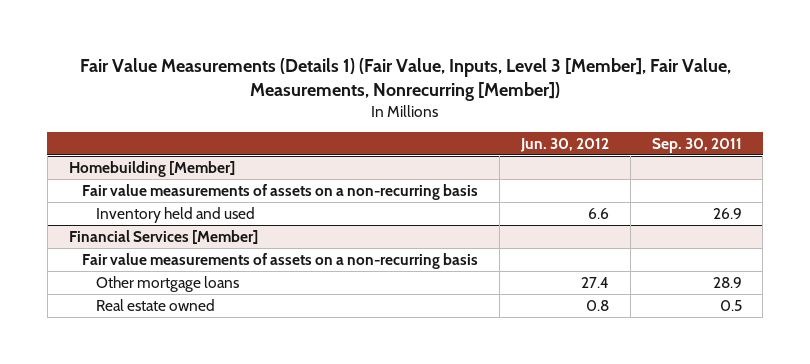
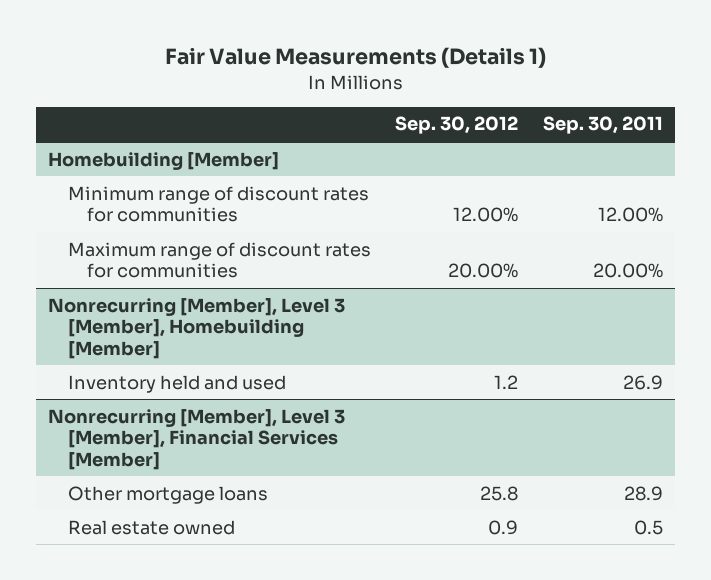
- Fair Value Measurements (Details 1) (Fair Value, Inputs, Level 3 [Member], Fair Value, Measurements, Nonrecurring [Member])
+ Fair Value Measurements (Details 1)
- | Jun. 30, 2012 | Sep. 30, 2011
+ | Sep. 30, 2012 | Sep. 30, 2011
@ Homebuilding [Member]
- Fair value measurements of assets on a non-recurring basis
+ Minimum range of discount rates for communities | 12.00% | 12.00%
+ Maximum range of discount rates for communities | 20.00% | 20.00%
+ Nonrecurring [Member], Level 3 [Member], Homebuilding [Member]
- Financial Services [Member]
- Fair value measurements of assets on a non-recurring basis
+ Nonrecurring [Member], Level 3 [Member], Financial Services [Member]

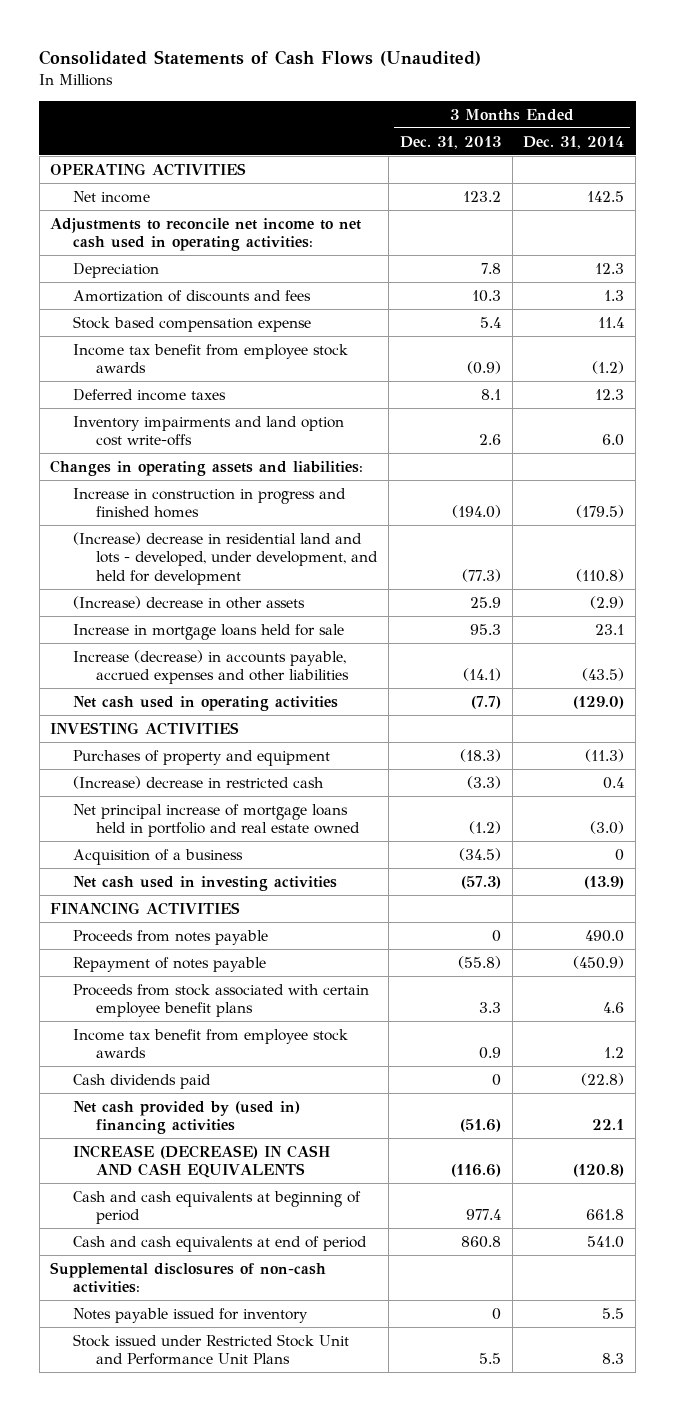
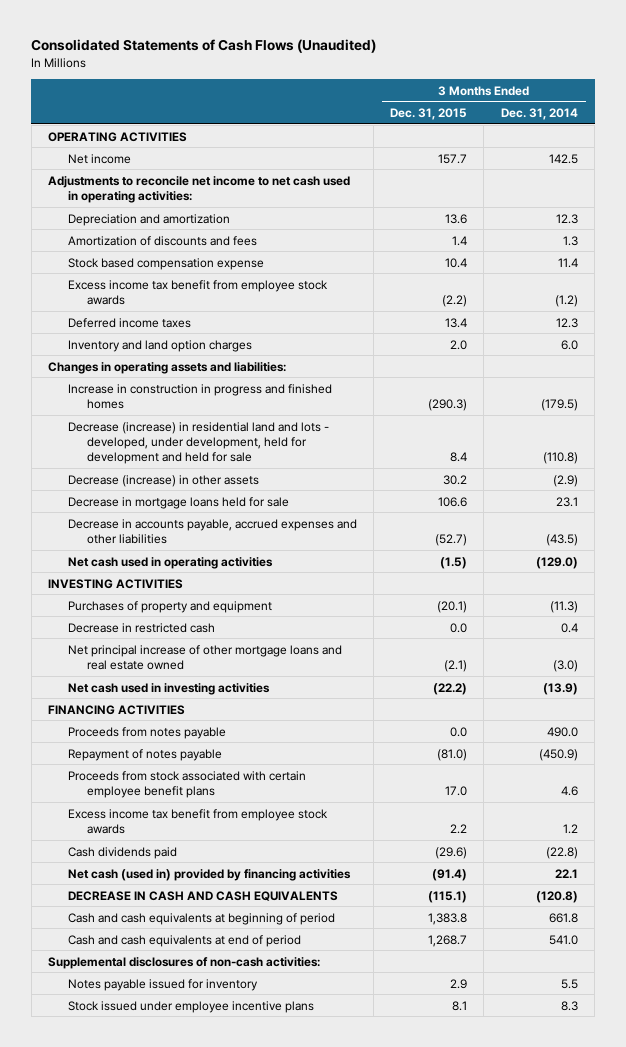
- | 3 Months Ended Dec. 31, 2013 | 3 Months Ended Dec. 31, 2014
+ | 3 Months Ended Dec. 31, 2015 | 3 Months Ended Dec. 31, 2014
- Depreciation | 7.8 | 12.3
+ Depreciation and amortization | 13.6 | 12.3
- Income tax benefit from employee stock awards | (0.9) | (1.2)
+ Excess income tax benefit from employee stock awards | (2.2) | (1.2)
- Inventory impairments and land option cost write-offs | 2.6 | 6.0
+ Inventory and land option charges | 2.0 | 6.0
- (Increase) decrease in residential land and lots - developed, under development, and held for development | (77.3) | (110.8)
- (Increase) decrease in other assets | 25.9 | (2.9)
- Increase in mortgage loans held for sale | 95.3 | 23.1
- Increase (decrease) in accounts payable, accrued expenses and other liabilities | (14.1) | (43.5)
+ Decrease (increase) in residential land and lots - developed, under development, held for development and held for sale | 8.4 | (110.8)
+ Decrease (increase) in other assets | 30.2 | (2.9)
+ Decrease in mortgage loans held for sale | 106.6 | 23.1
+ Decrease in accounts payable, accrued expenses and other liabilities | (52.7) | (43.5)
- (Increase) decrease in restricted cash | (3.3) | 0.4
- Net principal increase of mortgage loans held in portfolio and real estate owned | (1.2) | (3.0)
- Acquisition of a business | (34.5) | 0
+ Decrease in restricted cash | 0.0 | 0.4
+ Net principal increase of other mortgage loans and real estate owned | (2.1) | (3.0)
- Income tax benefit from employee stock awards | 0.9 | 1.2
+ Excess income tax benefit from employee stock awards | 2.2 | 1.2
- Net cash provided by (used in) financing activities | (51.6) | 22.1
- INCREASE (DECREASE) IN CASH AND CASH EQUIVALENTS | (116.6) | (120.8)
+ Net cash (used in) provided by financing activities | (91.4) | 22.1
+ DECREASE IN CASH AND CASH EQUIVALENTS | (115.1) | (120.8)
- Stock issued under Restricted Stock Unit and Performance Unit Plans | 5.5 | 8.3
+ Stock issued under employee incentive plans | 8.1 | 8.3

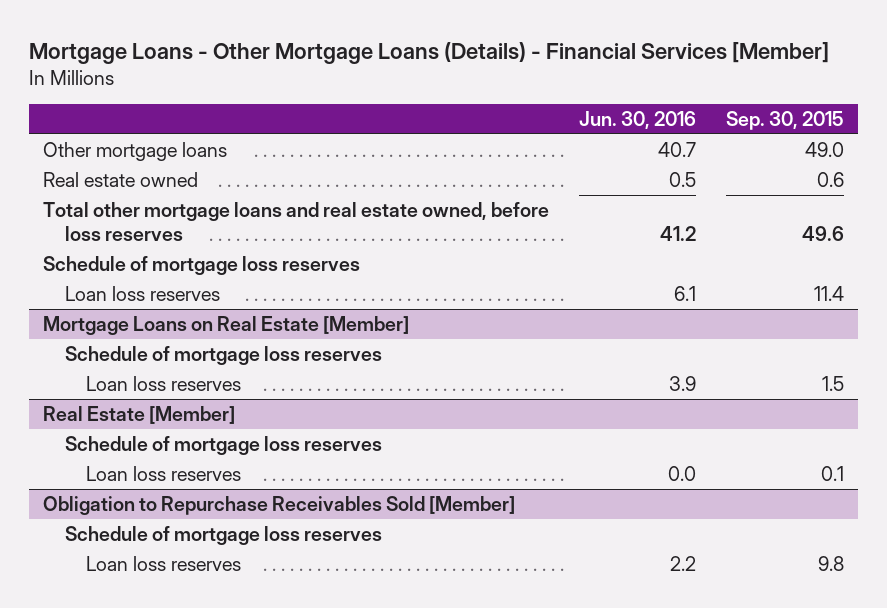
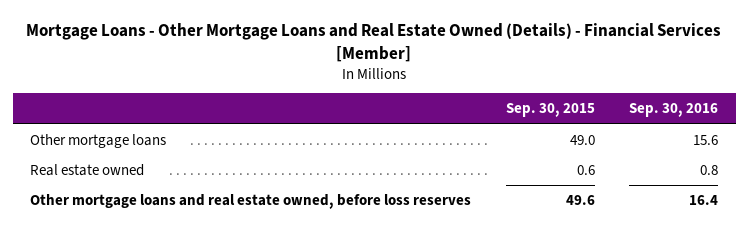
- Mortgage Loans - Other Mortgage Loans (Details) - Financial Services [Member]
+ Mortgage Loans - Other Mortgage Loans and Real Estate Owned (Details) - Financial Services [Member]
- | Jun. 30, 2016 | Sep. 30, 2015
+ | Sep. 30, 2015 | Sep. 30, 2016
- Total other mortgage loans and real estate owned, before loss reserves | 41.2 | 49.6
- Schedule of mortgage loss reserves
- Loan loss reserves | 6.1 | 11.4
- Mortgage Loans on Real Estate [Member]
- Schedule of mortgage loss reserves
- Loan loss reserves | 3.9 | 1.5
- Real Estate [Member]
- Schedule of mortgage loss reserves
- Loan loss reserves | 0.0 | 0.1
- Obligation to Repurchase Receivables Sold [Member]
- Schedule of mortgage loss reserves
- Loan loss reserves | 2.2 | 9.8
+ Other mortgage loans and real estate owned, before loss reserves | 49.6 | 16.4

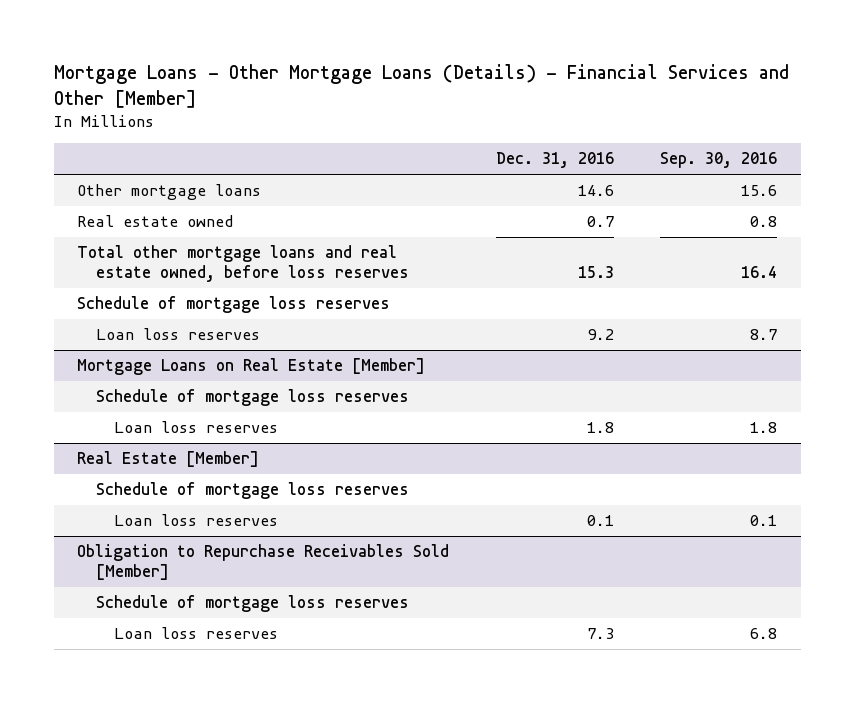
- Mortgage Loans - Other Mortgage Loans and Real Estate Owned (Details) - Financial Services [Member]
+ Mortgage Loans - Other Mortgage Loans (Details) - Financial Services and Other [Member]
- | Sep. 30, 2015 | Sep. 30, 2016
+ | Dec. 31, 2016 | Sep. 30, 2016
- Other mortgage loans and real estate owned, before loss reserves | 49.6 | 16.4
+ Total other mortgage loans and real estate owned, before loss reserves | 15.3 | 16.4
+ Schedule of mortgage loss reserves
+ Loan loss reserves | 9.2 | 8.7
+ Mortgage Loans on Real Estate [Member]
+ Schedule of mortgage loss reserves
+ Loan loss reserves | 1.8 | 1.8
+ Real Estate [Member]
+ Schedule of mortgage loss reserves
+ Loan loss reserves | 0.1 | 0.1
+ Obligation to Repurchase Receivables Sold [Member]
+ Schedule of mortgage loss reserves
+ Loan loss reserves | 7.3 | 6.8

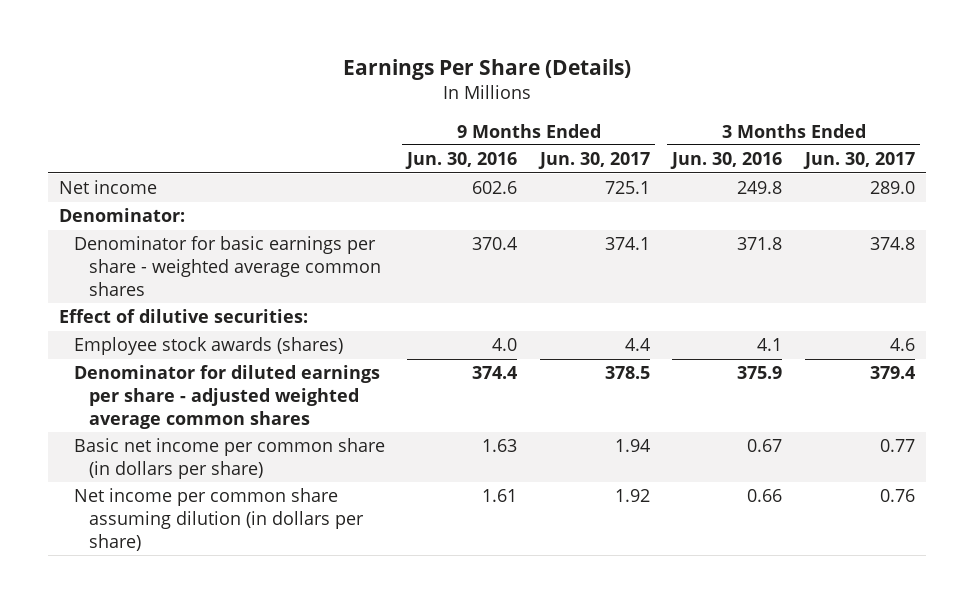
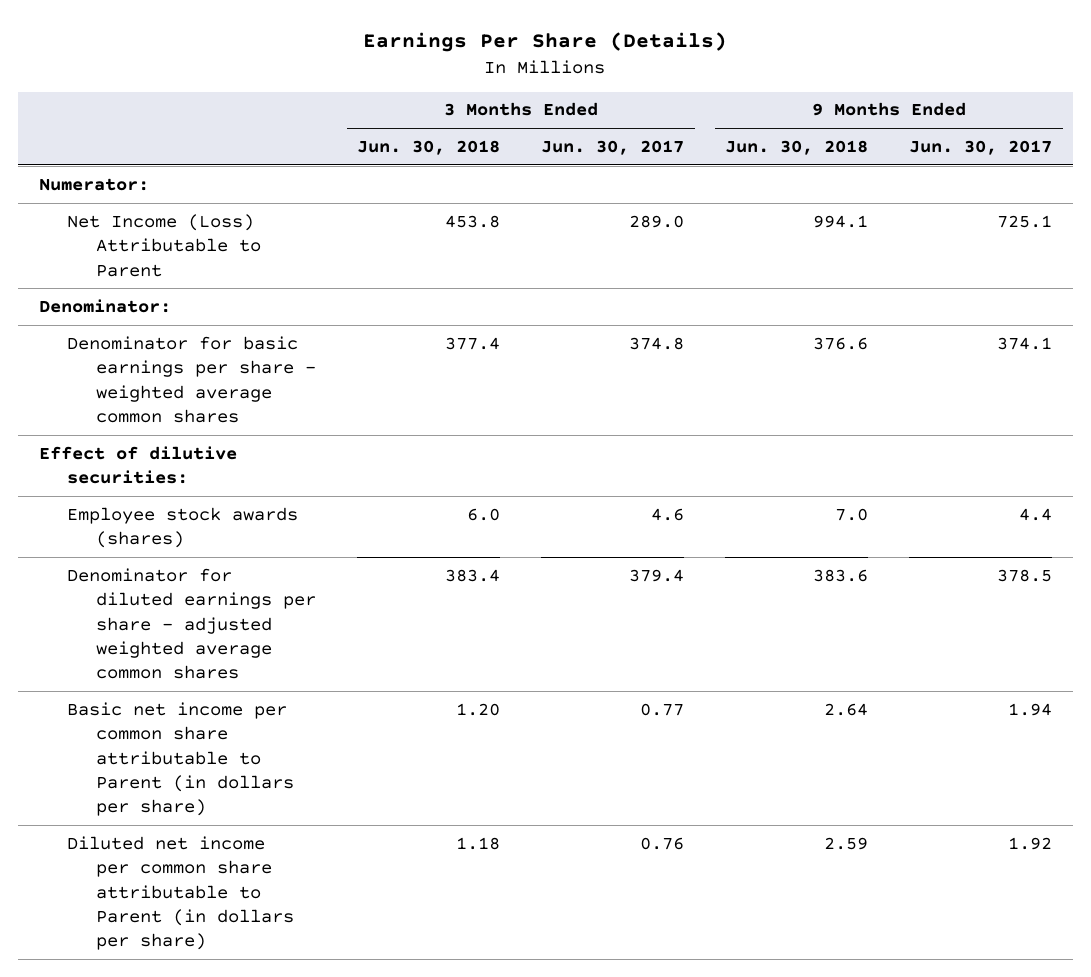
- | 9 Months Ended Jun. 30, 2016 | 9 Months Ended Jun. 30, 2017 | 3 Months Ended Jun. 30, 2016 | 3 Months Ended Jun. 30, 2017
+ | 3 Months Ended Jun. 30, 2018 | 3 Months Ended Jun. 30, 2017 | 9 Months Ended Jun. 30, 2018 | 9 Months Ended Jun. 30, 2017
- Net income | 602.6 | 725.1 | 249.8 | 289.0
+ Numerator:
+ Net Income (Loss) Attributable to Parent | 453.8 | 289.0 | 994.1 | 725.1
- Basic net income per common share (in dollars per share) | 1.63 | 1.94 | 0.67 | 0.77
- Net income per common share assuming dilution (in dollars per share) | 1.61 | 1.92 | 0.66 | 0.76
+ Basic net income per common share attributable to Parent (in dollars per share) | 1.20 | 0.77 | 2.64 | 1.94
+ Diluted net income per common share attributable to Parent (in dollars per share) | 1.18 | 0.76 | 2.59 | 1.92

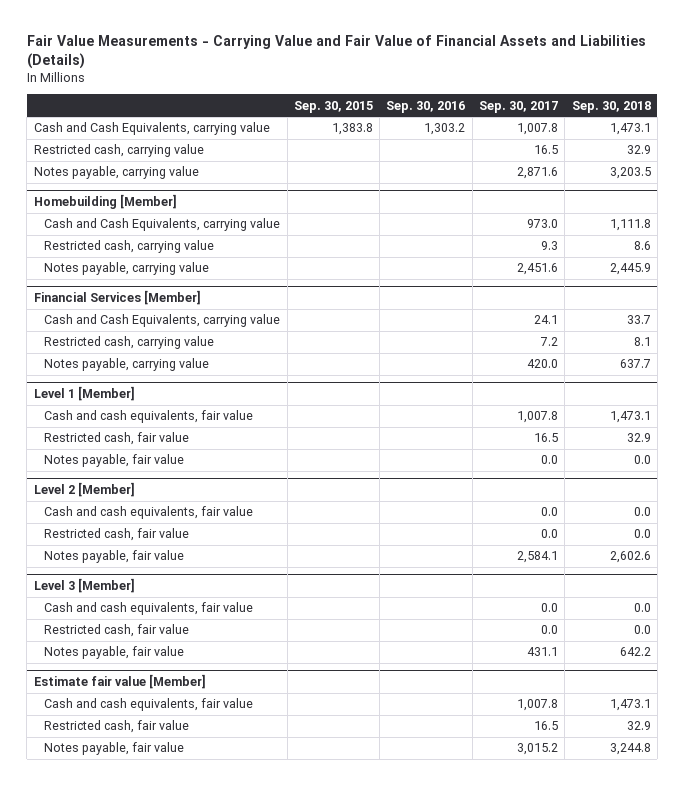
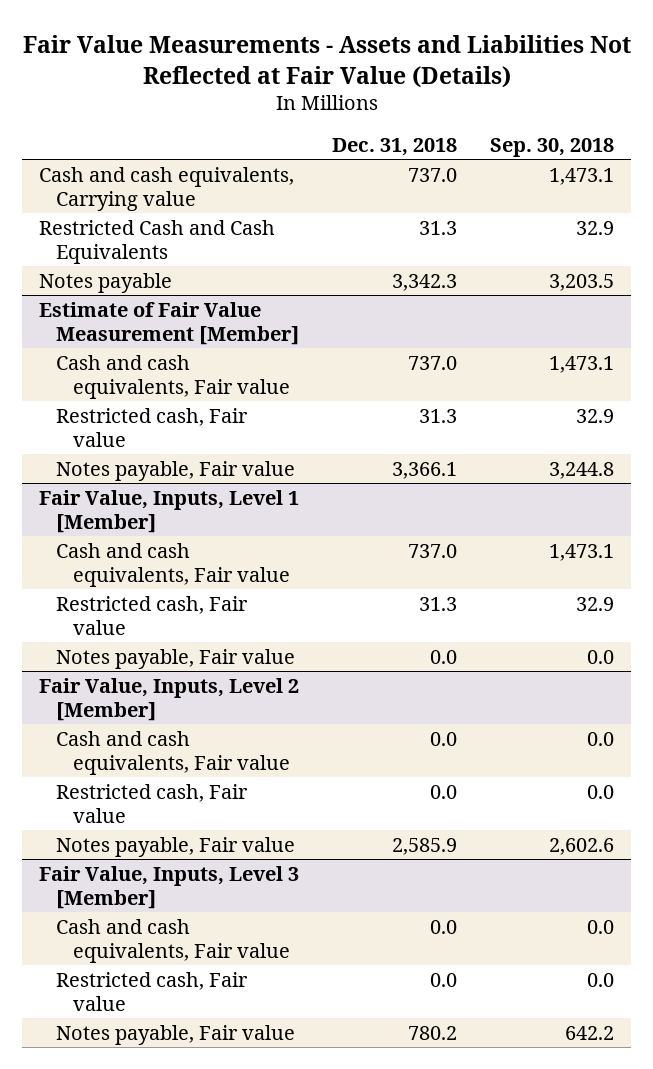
- Fair Value Measurements - Carrying Value and Fair Value of Financial Assets and Liabilities (Details)
+ Fair Value Measurements - Assets and Liabilities Not Reflected at Fair Value (Details)
- | Sep. 30, 2015 | Sep. 30, 2016 | Sep. 30, 2017 | Sep. 30, 2018
+ | Dec. 31, 2018 | Sep. 30, 2018
- Cash and Cash Equivalents, carrying value | 1,383.8 | 1,303.2 | 1,007.8 | 1,473.1
- Restricted cash, carrying value | | | 16.5 | 32.9
- Notes payable, carrying value | | | 2,871.6 | 3,203.5
- Homebuilding [Member]
- Cash and Cash Equivalents, carrying value | | | 973.0 | 1,111.8
- Restricted cash, carrying value | | | 9.3 | 8.6
- Notes payable, carrying value | | | 2,451.6 | 2,445.9
- Financial Services [Member]
- Cash and Cash Equivalents, carrying value | | | 24.1 | 33.7
- Restricted cash, carrying value | | | 7.2 | 8.1
- Notes payable, carrying value | | | 420.0 | 637.7
- Level 1 [Member]
- Cash and cash equivalents, fair value | | | 1,007.8 | 1,473.1
- Restricted cash, fair value | | | 16.5 | 32.9
- Notes payable, fair value | | | 0.0 | 0.0
- Level 2 [Member]
- Cash and cash equivalents, fair value | | | 0.0 | 0.0
- Restricted cash, fair value | | | 0.0 | 0.0
- Notes payable, fair value | | | 2,584.1 | 2,602.6
- Level 3 [Member]
- Cash and cash equivalents, fair value | | | 0.0 | 0.0
- Restricted cash, fair value | | | 0.0 | 0.0
- Notes payable, fair value | | | 431.1 | 642.2
- Estimate fair value [Member]
- Cash and cash equivalents, fair value | | | 1,007.8 | 1,473.1
- Restricted cash, fair value | | | 16.5 | 32.9
- Notes payable, fair value | | | 3,015.2 | 3,244.8
+ Cash and cash equivalents, Carrying value | 737.0 | 1,473.1
+ Restricted Cash and Cash Equivalents | 31.3 | 32.9
+ Notes payable | 3,342.3 | 3,203.5
+ Estimate of Fair Value Measurement [Member]
+ Cash and cash equivalents, Fair value | 737.0 | 1,473.1
+ Restricted cash, Fair value | 31.3 | 32.9
+ Notes payable, Fair value | 3,366.1 | 3,244.8
+ Fair Value, Inputs, Level 1 [Member]
+ Cash and cash equivalents, Fair value | 737.0 | 1,473.1
+ Restricted cash, Fair value | 31.3 | 32.9
+ Notes payable, Fair value | 0.0 | 0.0
+ Fair Value, Inputs, Level 2 [Member]
+ Cash and cash equivalents, Fair value | 0.0 | 0.0
+ Restricted cash, Fair value | 0.0 | 0.0
+ Notes payable, Fair value | 2,585.9 | 2,602.6
+ Fair Value, Inputs, Level 3 [Member]
+ Cash and cash equivalents, Fair value | 0.0 | 0.0
+ Restricted cash, Fair value | 0.0 | 0.0
+ Notes payable, Fair value | 780.2 | 642.2

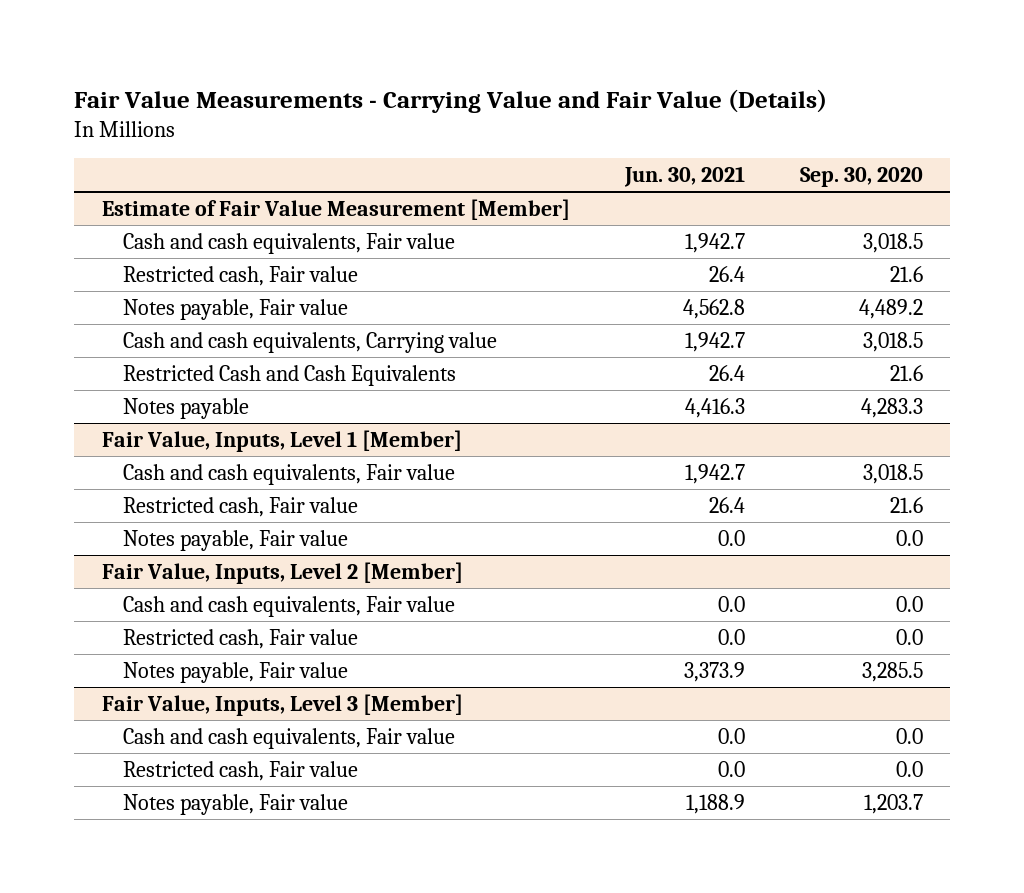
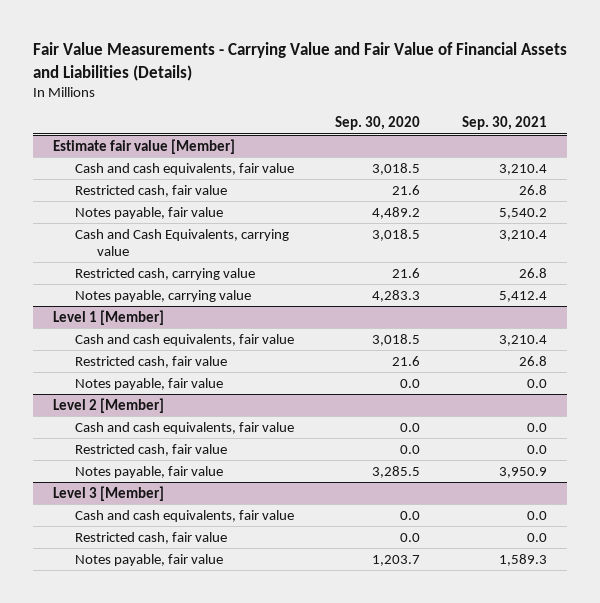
- Fair Value Measurements - Carrying Value and Fair Value (Details)
+ Fair Value Measurements - Carrying Value and Fair Value of Financial Assets and Liabilities (Details)
- | Jun. 30, 2021 | Sep. 30, 2020
+ | Sep. 30, 2020 | Sep. 30, 2021
- Estimate of Fair Value Measurement [Member]
- Cash and cash equivalents, Fair value | 1,942.7 | 3,018.5
- Restricted cash, Fair value | 26.4 | 21.6
- Notes payable, Fair value | 4,562.8 | 4,489.2
- Cash and cash equivalents, Carrying value | 1,942.7 | 3,018.5
- Restricted Cash and Cash Equivalents | 26.4 | 21.6
- Notes payable | 4,416.3 | 4,283.3
- Fair Value, Inputs, Level 1 [Member]
- Cash and cash equivalents, Fair value | 1,942.7 | 3,018.5
- Restricted cash, Fair value | 26.4 | 21.6
- Notes payable, Fair value | 0.0 | 0.0
- Fair Value, Inputs, Level 2 [Member]
- Cash and cash equivalents, Fair value | 0.0 | 0.0
- Restricted cash, Fair value | 0.0 | 0.0
- Notes payable, Fair value | 3,373.9 | 3,285.5
- Fair Value, Inputs, Level 3 [Member]
- Cash and cash equivalents, Fair value | 0.0 | 0.0
- Restricted cash, Fair value | 0.0 | 0.0
- Notes payable, Fair value | 1,188.9 | 1,203.7
+ Estimate fair value [Member]
+ Cash and cash equivalents, fair value | 3,018.5 | 3,210.4
+ Restricted cash, fair value | 21.6 | 26.8
+ Notes payable, fair value | 4,489.2 | 5,540.2
+ Cash and Cash Equivalents, carrying value | 3,018.5 | 3,210.4
+ Restricted cash, carrying value | 21.6 | 26.8
+ Notes payable, carrying value | 4,283.3 | 5,412.4
+ Level 1 [Member]
+ Cash and cash equivalents, fair value | 3,018.5 | 3,210.4
+ Restricted cash, fair value | 21.6 | 26.8
+ Notes payable, fair value | 0.0 | 0.0
+ Level 2 [Member]
+ Cash and cash equivalents, fair value | 0.0 | 0.0
+ Restricted cash, fair value | 0.0 | 0.0
+ Notes payable, fair value | 3,285.5 | 3,950.9
+ Level 3 [Member]
+ Cash and cash equivalents, fair value | 0.0 | 0.0
+ Restricted cash, fair value | 0.0 | 0.0
+ Notes payable, fair value | 1,203.7 | 1,589.3

